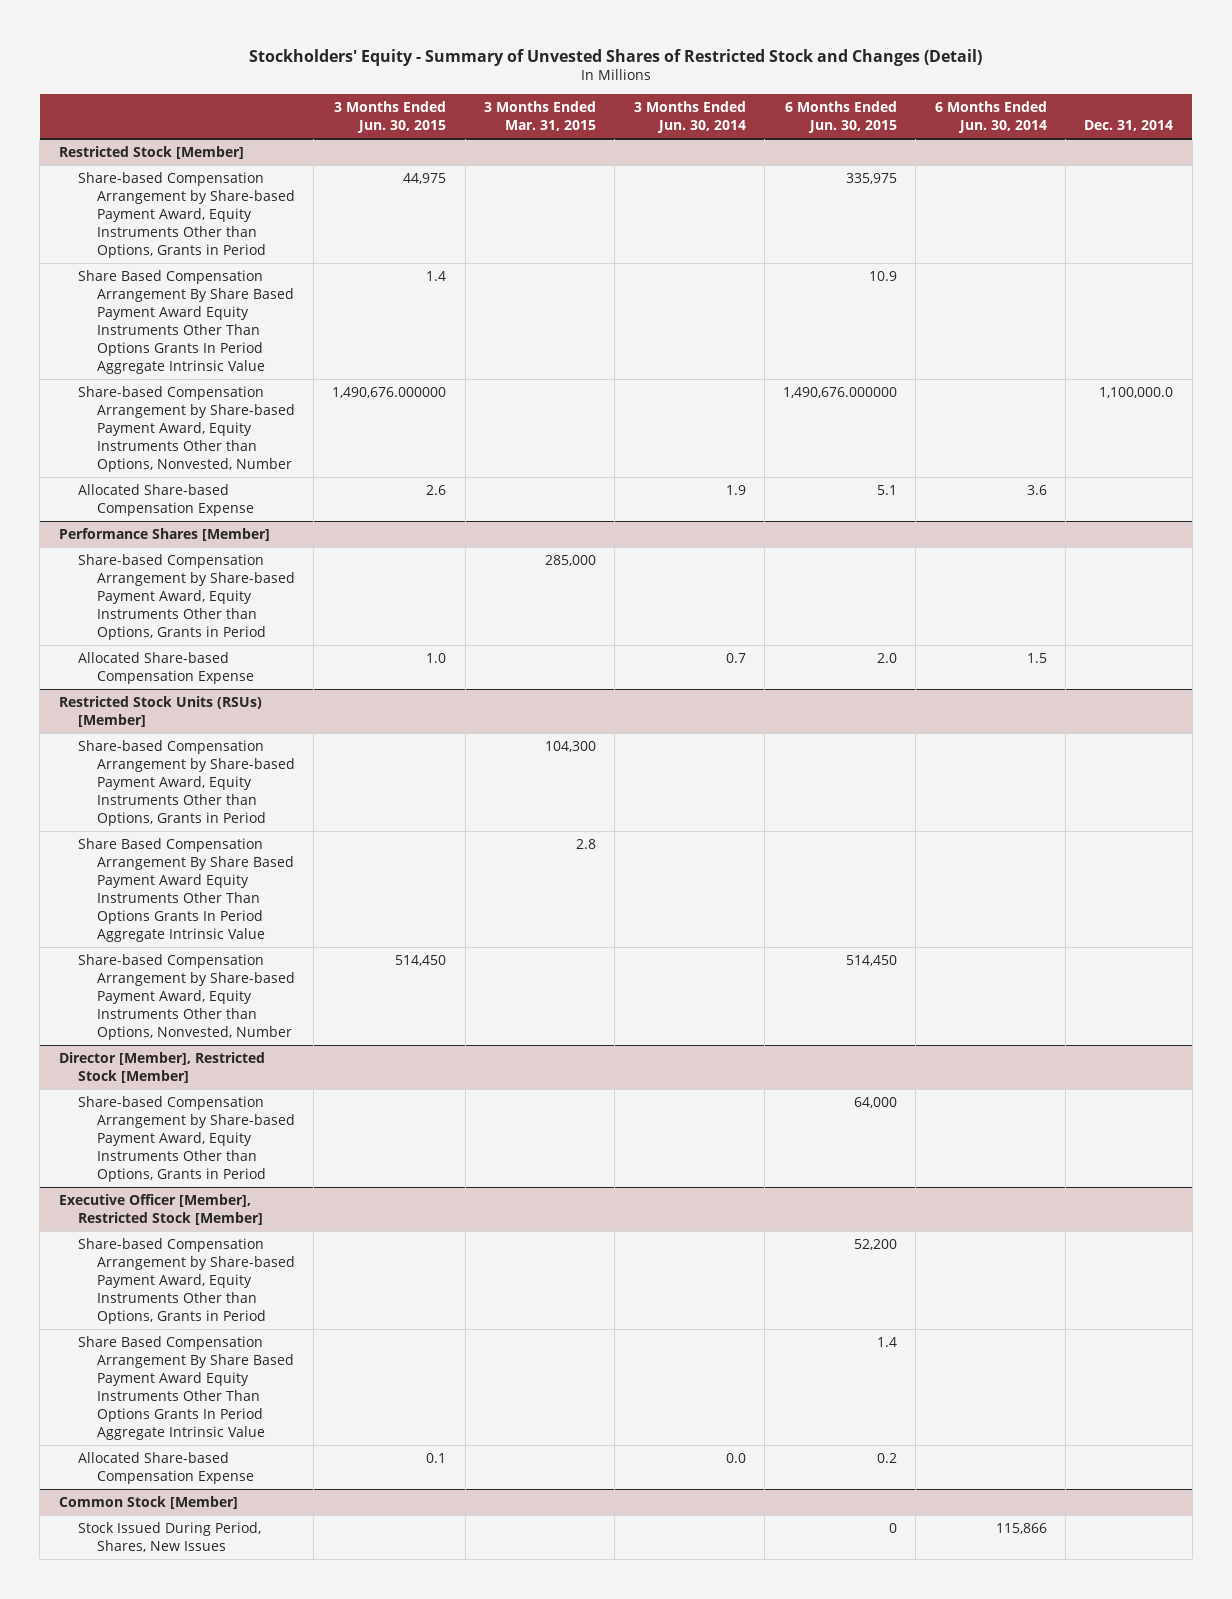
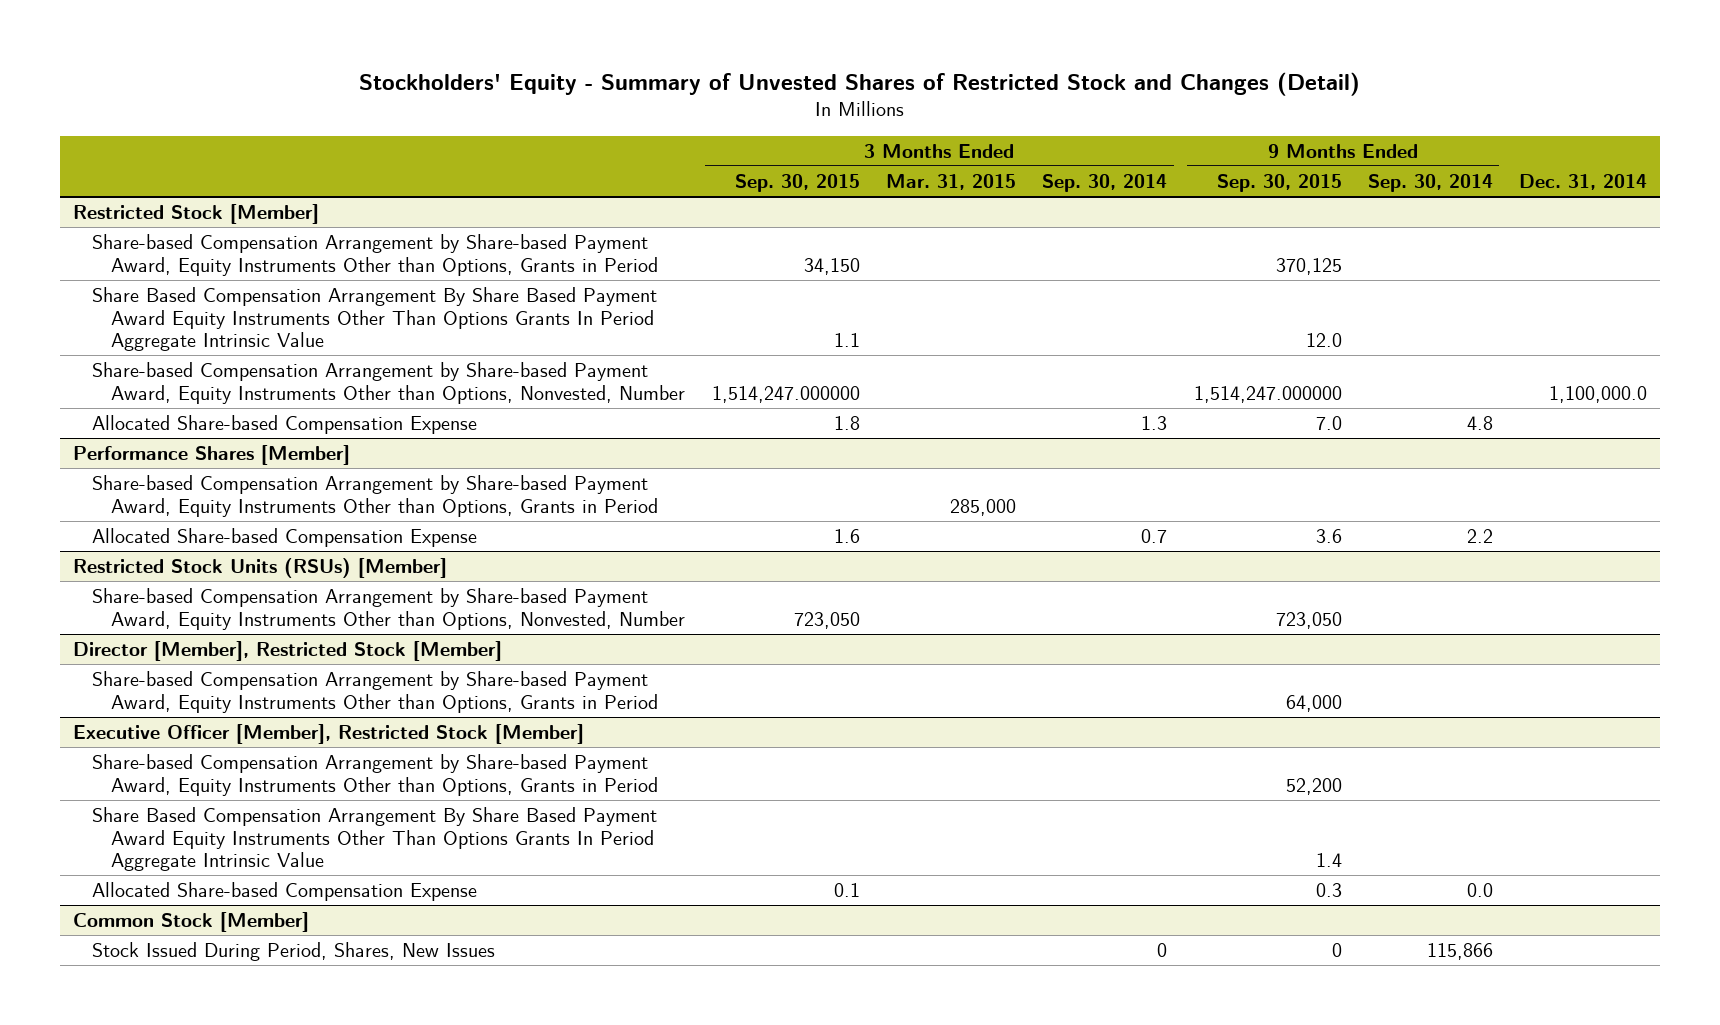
- | 3 Months Ended Jun. 30, 2015 | 3 Months Ended Mar. 31, 2015 | 3 Months Ended Jun. 30, 2014 | 6 Months Ended Jun. 30, 2015 | 6 Months Ended Jun. 30, 2014 | Dec. 31, 2014
+ | 3 Months Ended Sep. 30, 2015 | 3 Months Ended Mar. 31, 2015 | 3 Months Ended Sep. 30, 2014 | 9 Months Ended Sep. 30, 2015 | 9 Months Ended Sep. 30, 2014 | Dec. 31, 2014
@ Restricted Stock Units (RSUs) [Member]
- Share-based Compensation Arrangement by Share-based Payment Award, Equity Instruments Other than Options, Grants in Period | | 104,300 | | | |
- Share Based Compensation Arrangement By Share Based Payment Award Equity Instruments Other Than Options Grants In Period Aggregate Intrinsic Value | | 2.8 | | | |

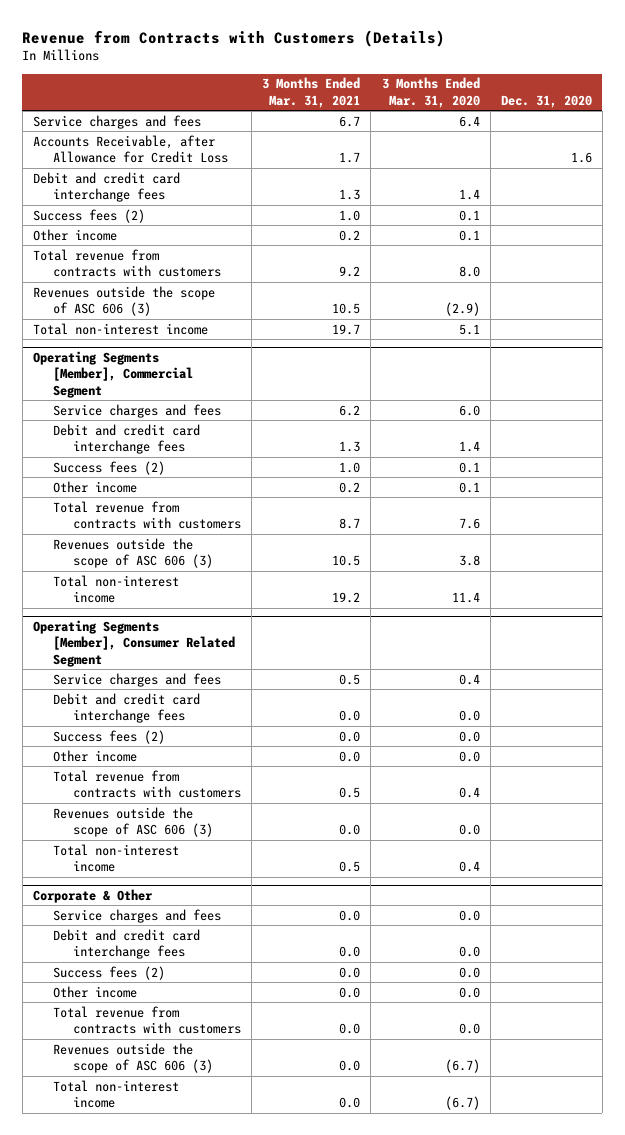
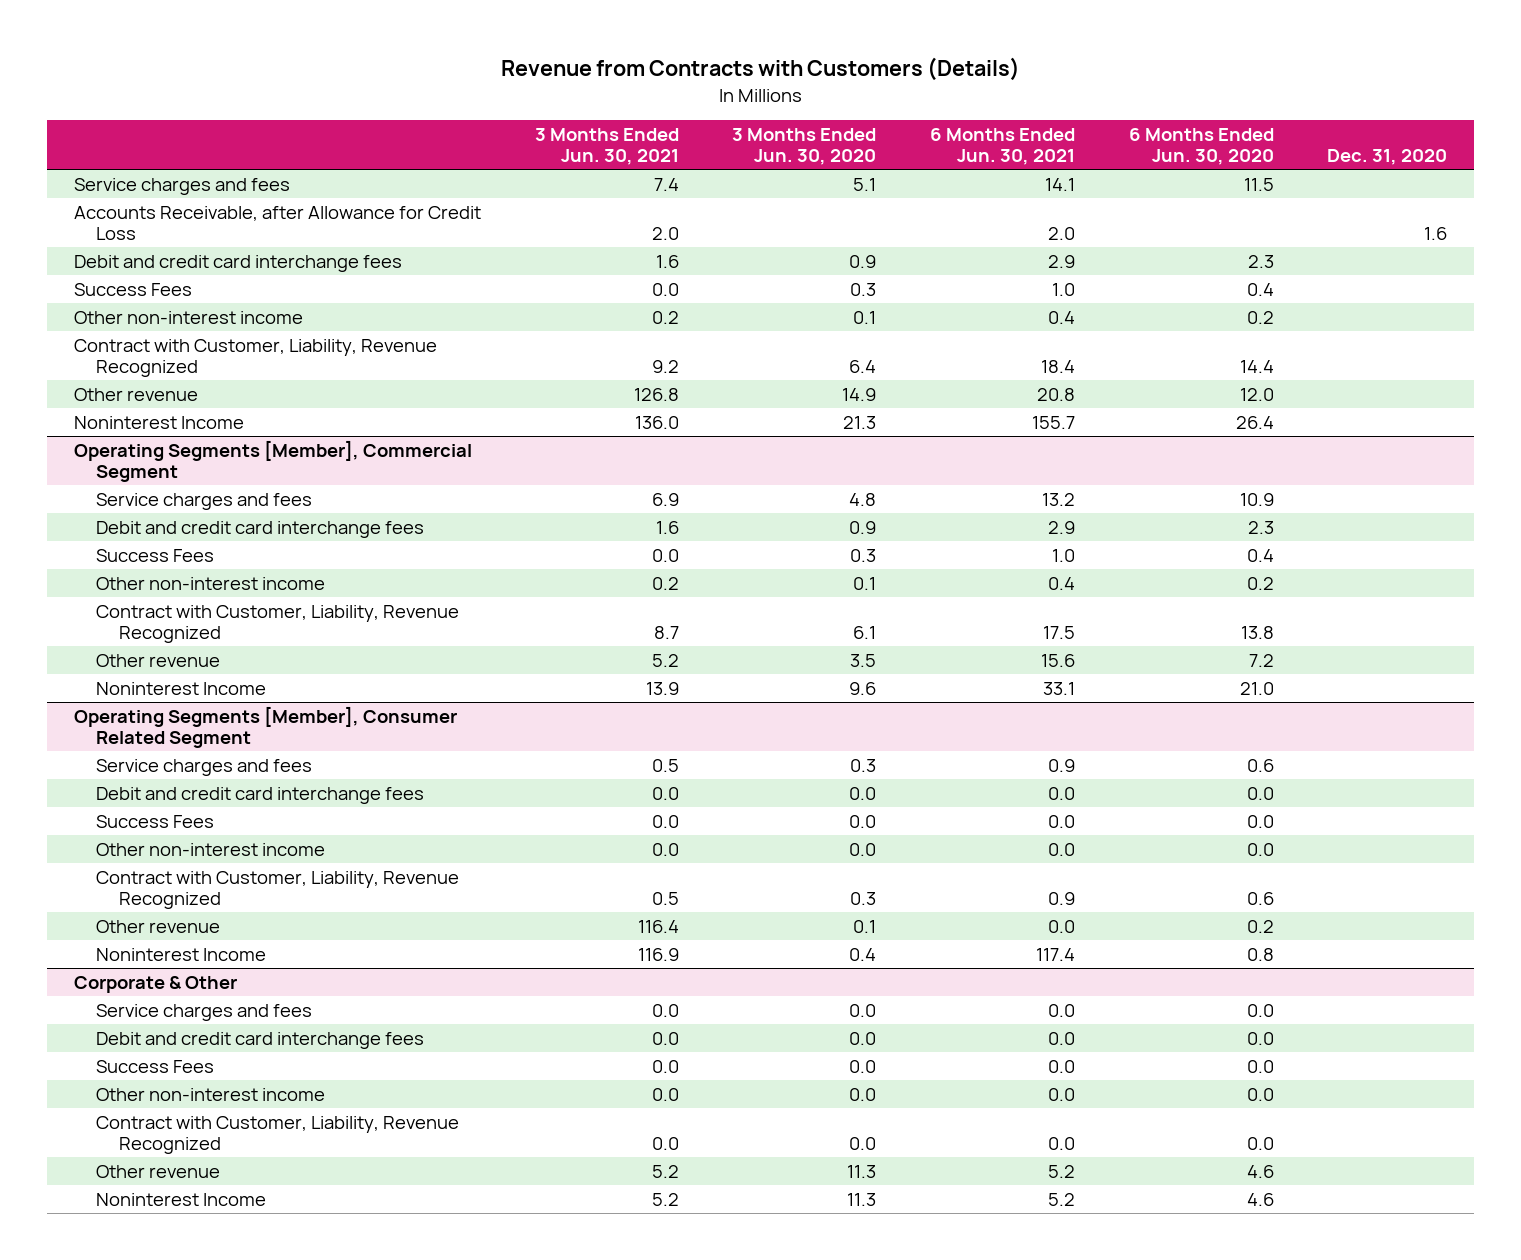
- | 3 Months Ended Mar. 31, 2021 | 3 Months Ended Mar. 31, 2020 | Dec. 31, 2020
+ | 3 Months Ended Jun. 30, 2021 | 3 Months Ended Jun. 30, 2020 | 6 Months Ended Jun. 30, 2021 | 6 Months Ended Jun. 30, 2020 | Dec. 31, 2020
- Success fees (2) | 1.0 | 0.1 |
- Other income | 0.2 | 0.1 |
- Total revenue from contracts with customers | 9.2 | 8.0 |
- Revenues outside the scope of ASC 606 (3) | 10.5 | (2.9) |
- Total non-interest income | 19.7 | 5.1 |
+ Success Fees | 0.0 | 0.3 | 1.0 | 0.4 |
+ Other non-interest income | 0.2 | 0.1 | 0.4 | 0.2 |
+ Contract with Customer, Liability, Revenue Recognized | 9.2 | 6.4 | 18.4 | 14.4 |
+ Other revenue | 126.8 | 14.9 | 20.8 | 12.0 |
+ Noninterest Income | 136.0 | 21.3 | 155.7 | 26.4 |
@ Operating Segments [Member], Commercial Segment
- Success fees (2) | 1.0 | 0.1 |
- Other income | 0.2 | 0.1 |
- Total revenue from contracts with customers | 8.7 | 7.6 |
- Revenues outside the scope of ASC 606 (3) | 10.5 | 3.8 |
- Total non-interest income | 19.2 | 11.4 |
+ Success Fees | 0.0 | 0.3 | 1.0 | 0.4 |
+ Other non-interest income | 0.2 | 0.1 | 0.4 | 0.2 |
+ Contract with Customer, Liability, Revenue Recognized | 8.7 | 6.1 | 17.5 | 13.8 |
+ Other revenue | 5.2 | 3.5 | 15.6 | 7.2 |
+ Noninterest Income | 13.9 | 9.6 | 33.1 | 21.0 |
@ Operating Segments [Member], Consumer Related Segment
- Success fees (2) | 0.0 | 0.0 |
- Other income | 0.0 | 0.0 |
- Total revenue from contracts with customers | 0.5 | 0.4 |
- Revenues outside the scope of ASC 606 (3) | 0.0 | 0.0 |
- Total non-interest income | 0.5 | 0.4 |
+ Success Fees | 0.0 | 0.0 | 0.0 | 0.0 |
+ Other non-interest income | 0.0 | 0.0 | 0.0 | 0.0 |
+ Contract with Customer, Liability, Revenue Recognized | 0.5 | 0.3 | 0.9 | 0.6 |
+ Other revenue | 116.4 | 0.1 | 0.0 | 0.2 |
+ Noninterest Income | 116.9 | 0.4 | 117.4 | 0.8 |
@ Corporate & Other
- Success fees (2) | 0.0 | 0.0 |
- Other income | 0.0 | 0.0 |
- Total revenue from contracts with customers | 0.0 | 0.0 |
- Revenues outside the scope of ASC 606 (3) | 0.0 | (6.7) |
- Total non-interest income | 0.0 | (6.7) |
+ Success Fees | 0.0 | 0.0 | 0.0 | 0.0 |
+ Other non-interest income | 0.0 | 0.0 | 0.0 | 0.0 |
+ Contract with Customer, Liability, Revenue Recognized | 0.0 | 0.0 | 0.0 | 0.0 |
+ Other revenue | 5.2 | 11.3 | 5.2 | 4.6 |
+ Noninterest Income | 5.2 | 11.3 | 5.2 | 4.6 |

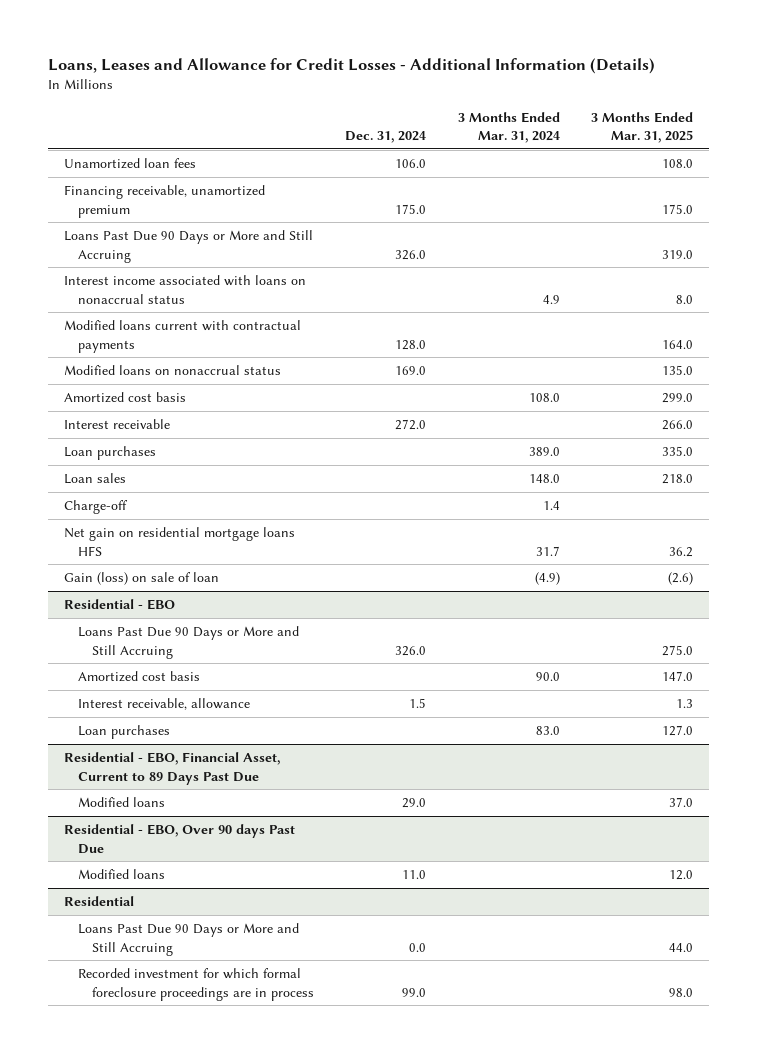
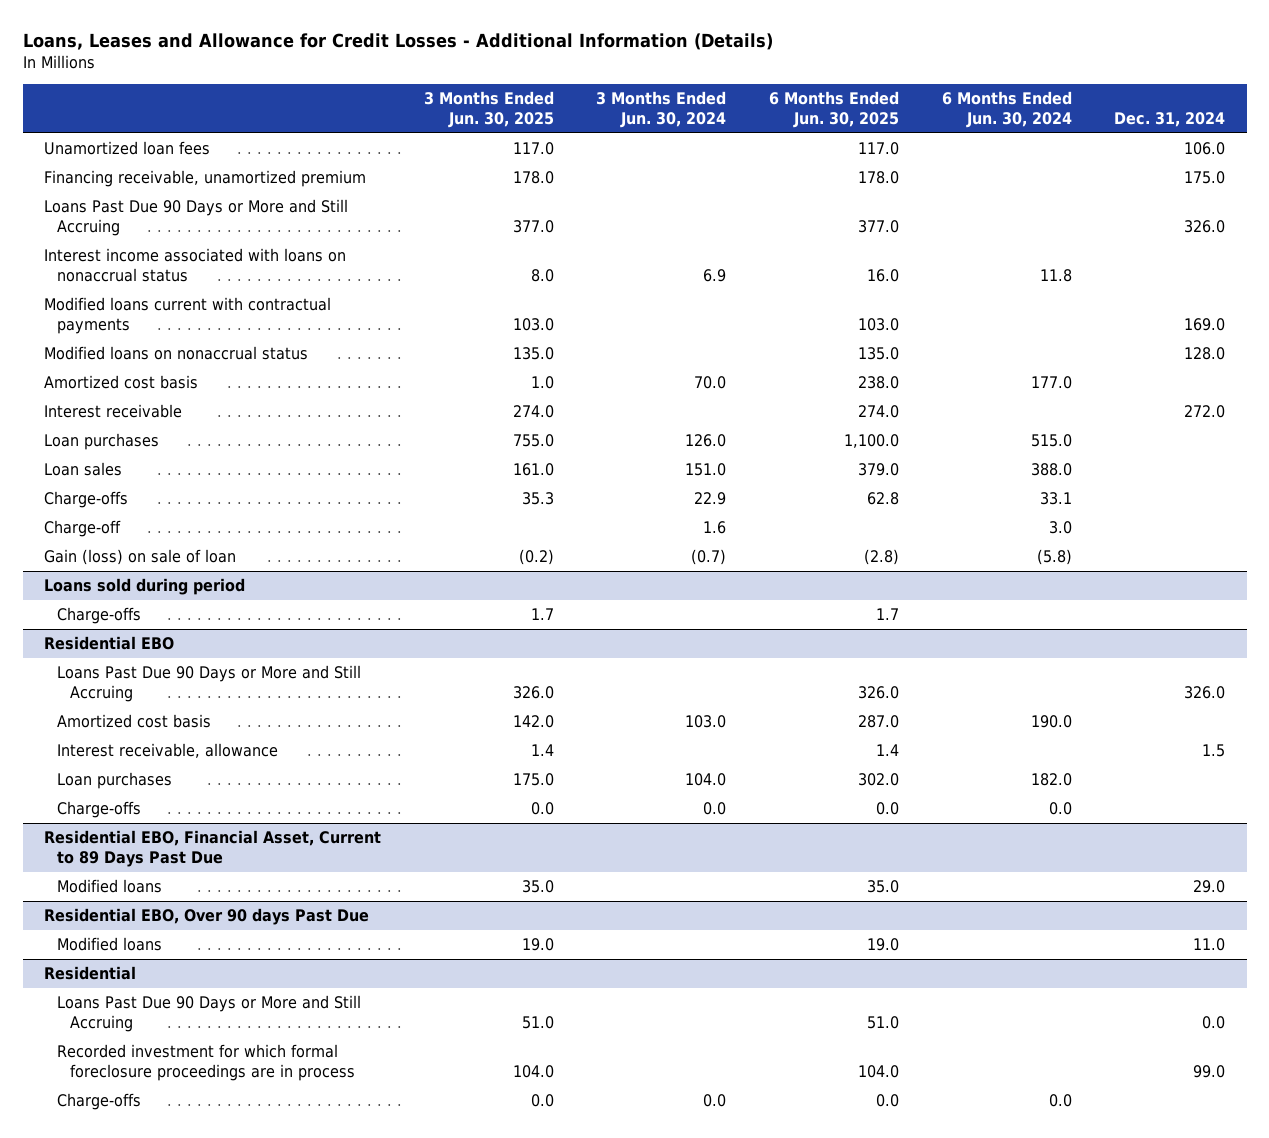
- | Dec. 31, 2024 | 3 Months Ended Mar. 31, 2024 | 3 Months Ended Mar. 31, 2025
+ | 3 Months Ended Jun. 30, 2025 | 3 Months Ended Jun. 30, 2024 | 6 Months Ended Jun. 30, 2025 | 6 Months Ended Jun. 30, 2024 | Dec. 31, 2024
- Modified loans current with contractual payments | 128.0 | | 164.0
- Modified loans on nonaccrual status | 169.0 | | 135.0
+ Modified loans current with contractual payments | 103.0 | | 103.0 | | 169.0
+ Modified loans on nonaccrual status | 135.0 | | 135.0 | | 128.0
+ Charge-offs | 35.3 | 22.9 | 62.8 | 33.1 |
- Net gain on residential mortgage loans HFS | | 31.7 | 36.2
- Residential - EBO
+ Loans sold during period
+ Charge-offs | 1.7 | | 1.7 | |
+ Residential EBO
- Residential - EBO, Financial Asset, Current to 89 Days Past Due
+ Charge-offs | 0.0 | 0.0 | 0.0 | 0.0 |
+ Residential EBO, Financial Asset, Current to 89 Days Past Due
- Residential - EBO, Over 90 days Past Due
+ Residential EBO, Over 90 days Past Due
@ Residential
+ Charge-offs | 0.0 | 0.0 | 0.0 | 0.0 |

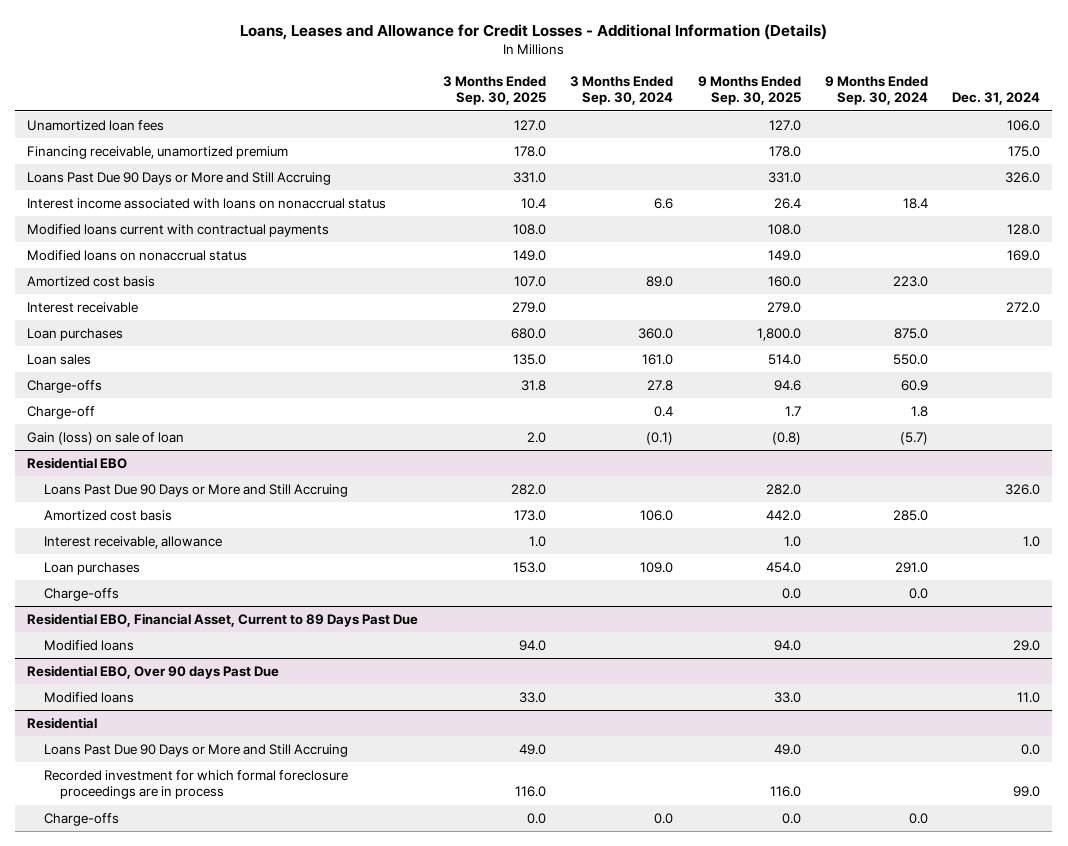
- | 3 Months Ended Jun. 30, 2025 | 3 Months Ended Jun. 30, 2024 | 6 Months Ended Jun. 30, 2025 | 6 Months Ended Jun. 30, 2024 | Dec. 31, 2024
+ | 3 Months Ended Sep. 30, 2025 | 3 Months Ended Sep. 30, 2024 | 9 Months Ended Sep. 30, 2025 | 9 Months Ended Sep. 30, 2024 | Dec. 31, 2024
- Modified loans current with contractual payments | 103.0 | | 103.0 | | 169.0
- Modified loans on nonaccrual status | 135.0 | | 135.0 | | 128.0
+ Modified loans current with contractual payments | 108.0 | | 108.0 | | 128.0
+ Modified loans on nonaccrual status | 149.0 | | 149.0 | | 169.0
- Loans sold during period
- Charge-offs | 1.7 | | 1.7 | |
@ Residential EBO
- Interest receivable, allowance | 1.4 | | 1.4 | | 1.5
+ Interest receivable, allowance | 1.0 | | 1.0 | | 1.0

